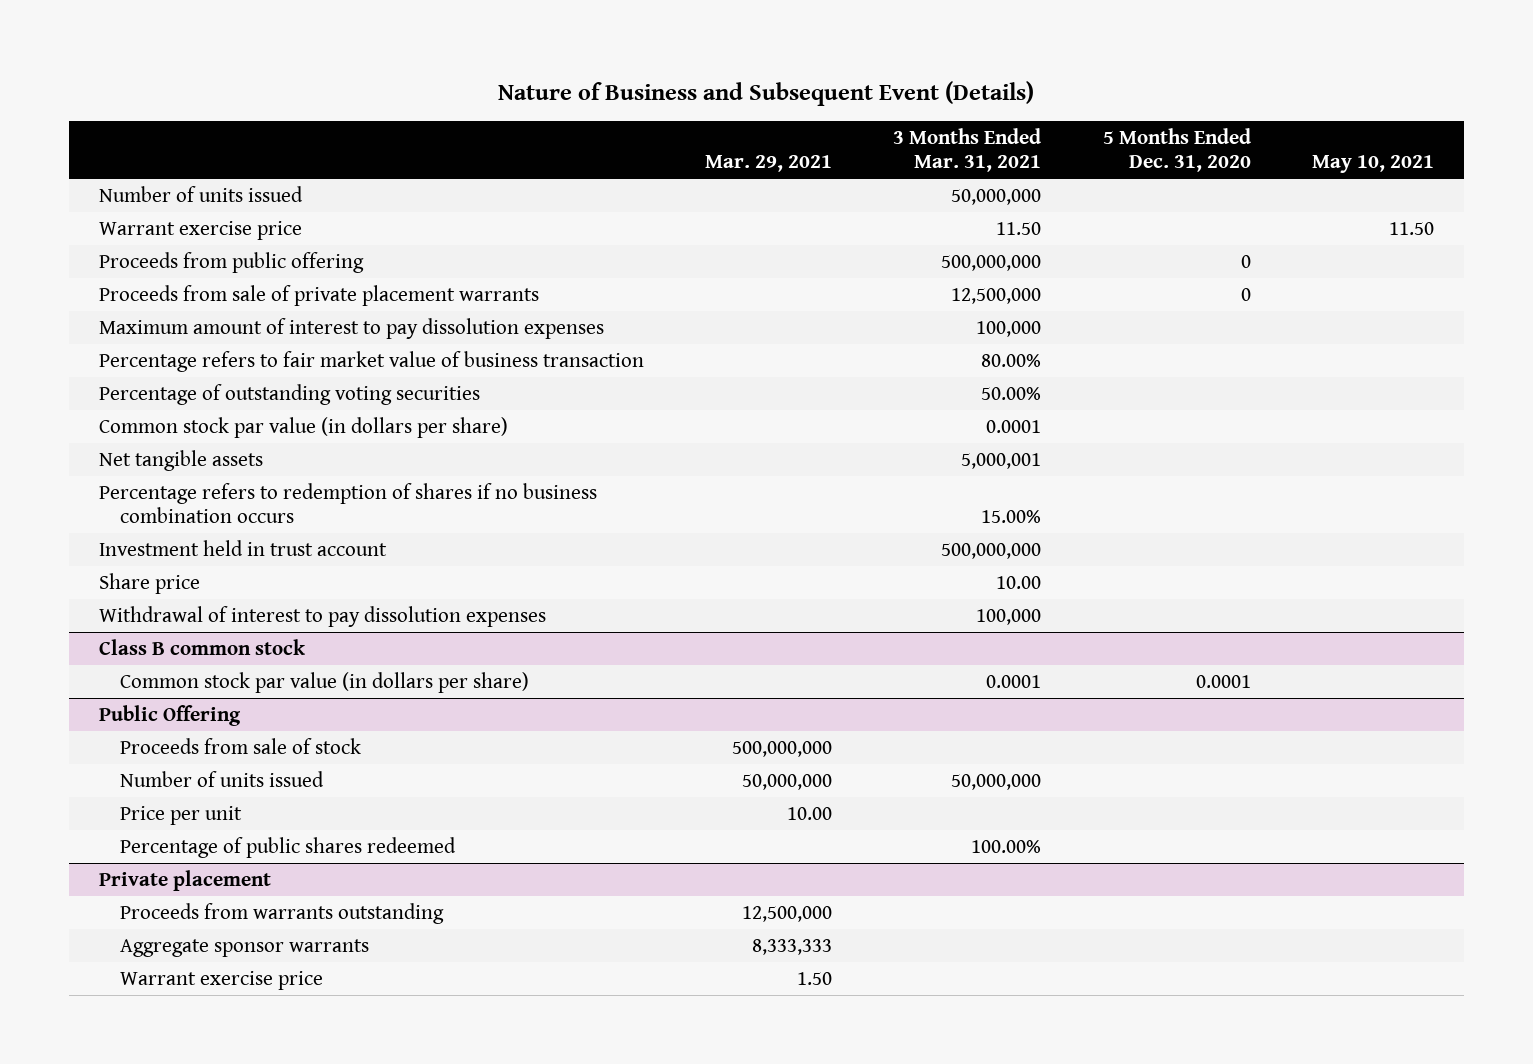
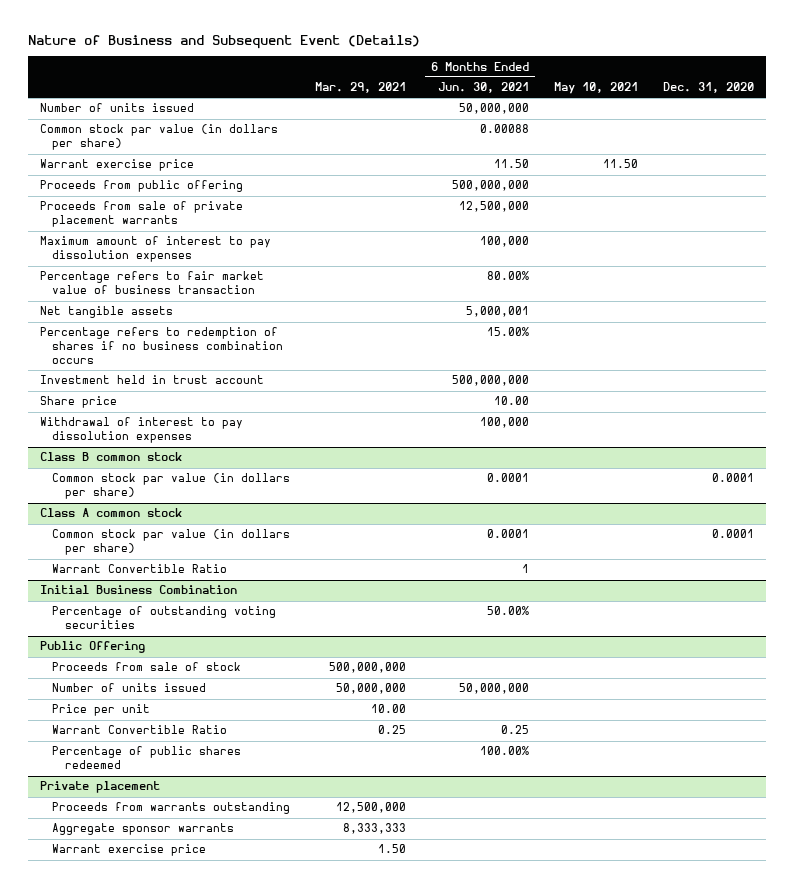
- | Mar. 29, 2021 | 3 Months Ended Mar. 31, 2021 | 5 Months Ended Dec. 31, 2020 | May 10, 2021
+ | Mar. 29, 2021 | 6 Months Ended Jun. 30, 2021 | May 10, 2021 | Dec. 31, 2020
moved up: Common stock par value (in dollars per share) | | 0.00088 | |
- Percentage of outstanding voting securities | | 50.00% | |
+ Class A common stock
+ Common stock par value (in dollars per share) | | 0.0001 | | 0.0001
+ Warrant Convertible Ratio | | 1 | |
+ Initial Business Combination
+ Percentage of outstanding voting securities | | 50.00% | |
@ Public Offering
+ Warrant Convertible Ratio | 0.25 | 0.25 | |

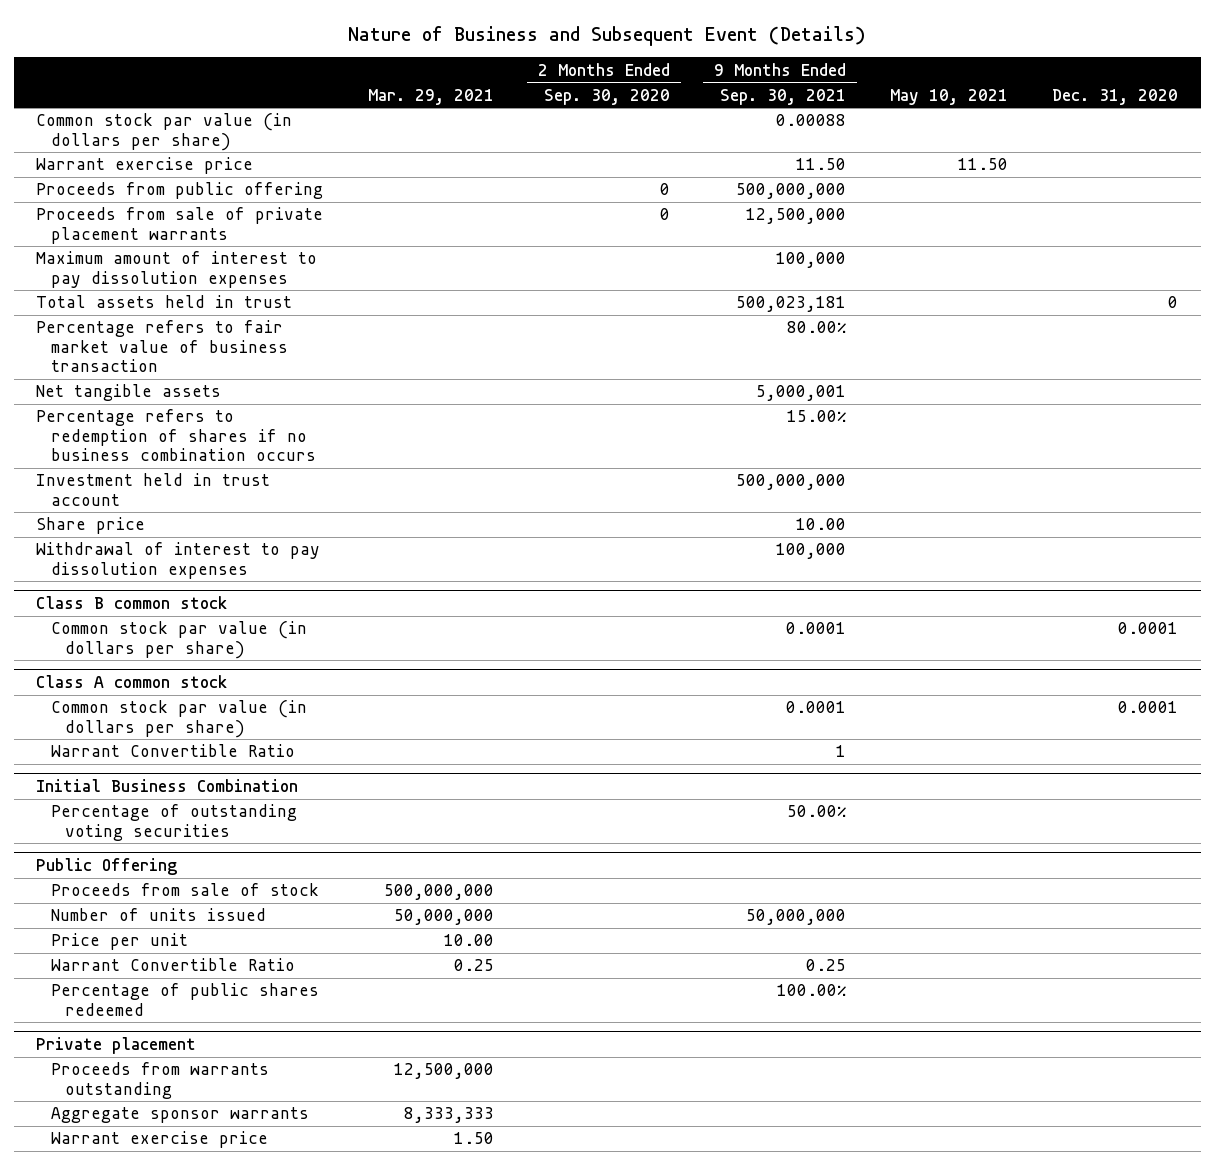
- | Mar. 29, 2021 | 6 Months Ended Jun. 30, 2021 | May 10, 2021 | Dec. 31, 2020
+ | Mar. 29, 2021 | 2 Months Ended Sep. 30, 2020 | 9 Months Ended Sep. 30, 2021 | May 10, 2021 | Dec. 31, 2020
- Number of units issued | | 50,000,000 | |
+ Total assets held in trust | | | 500,023,181 | | 0

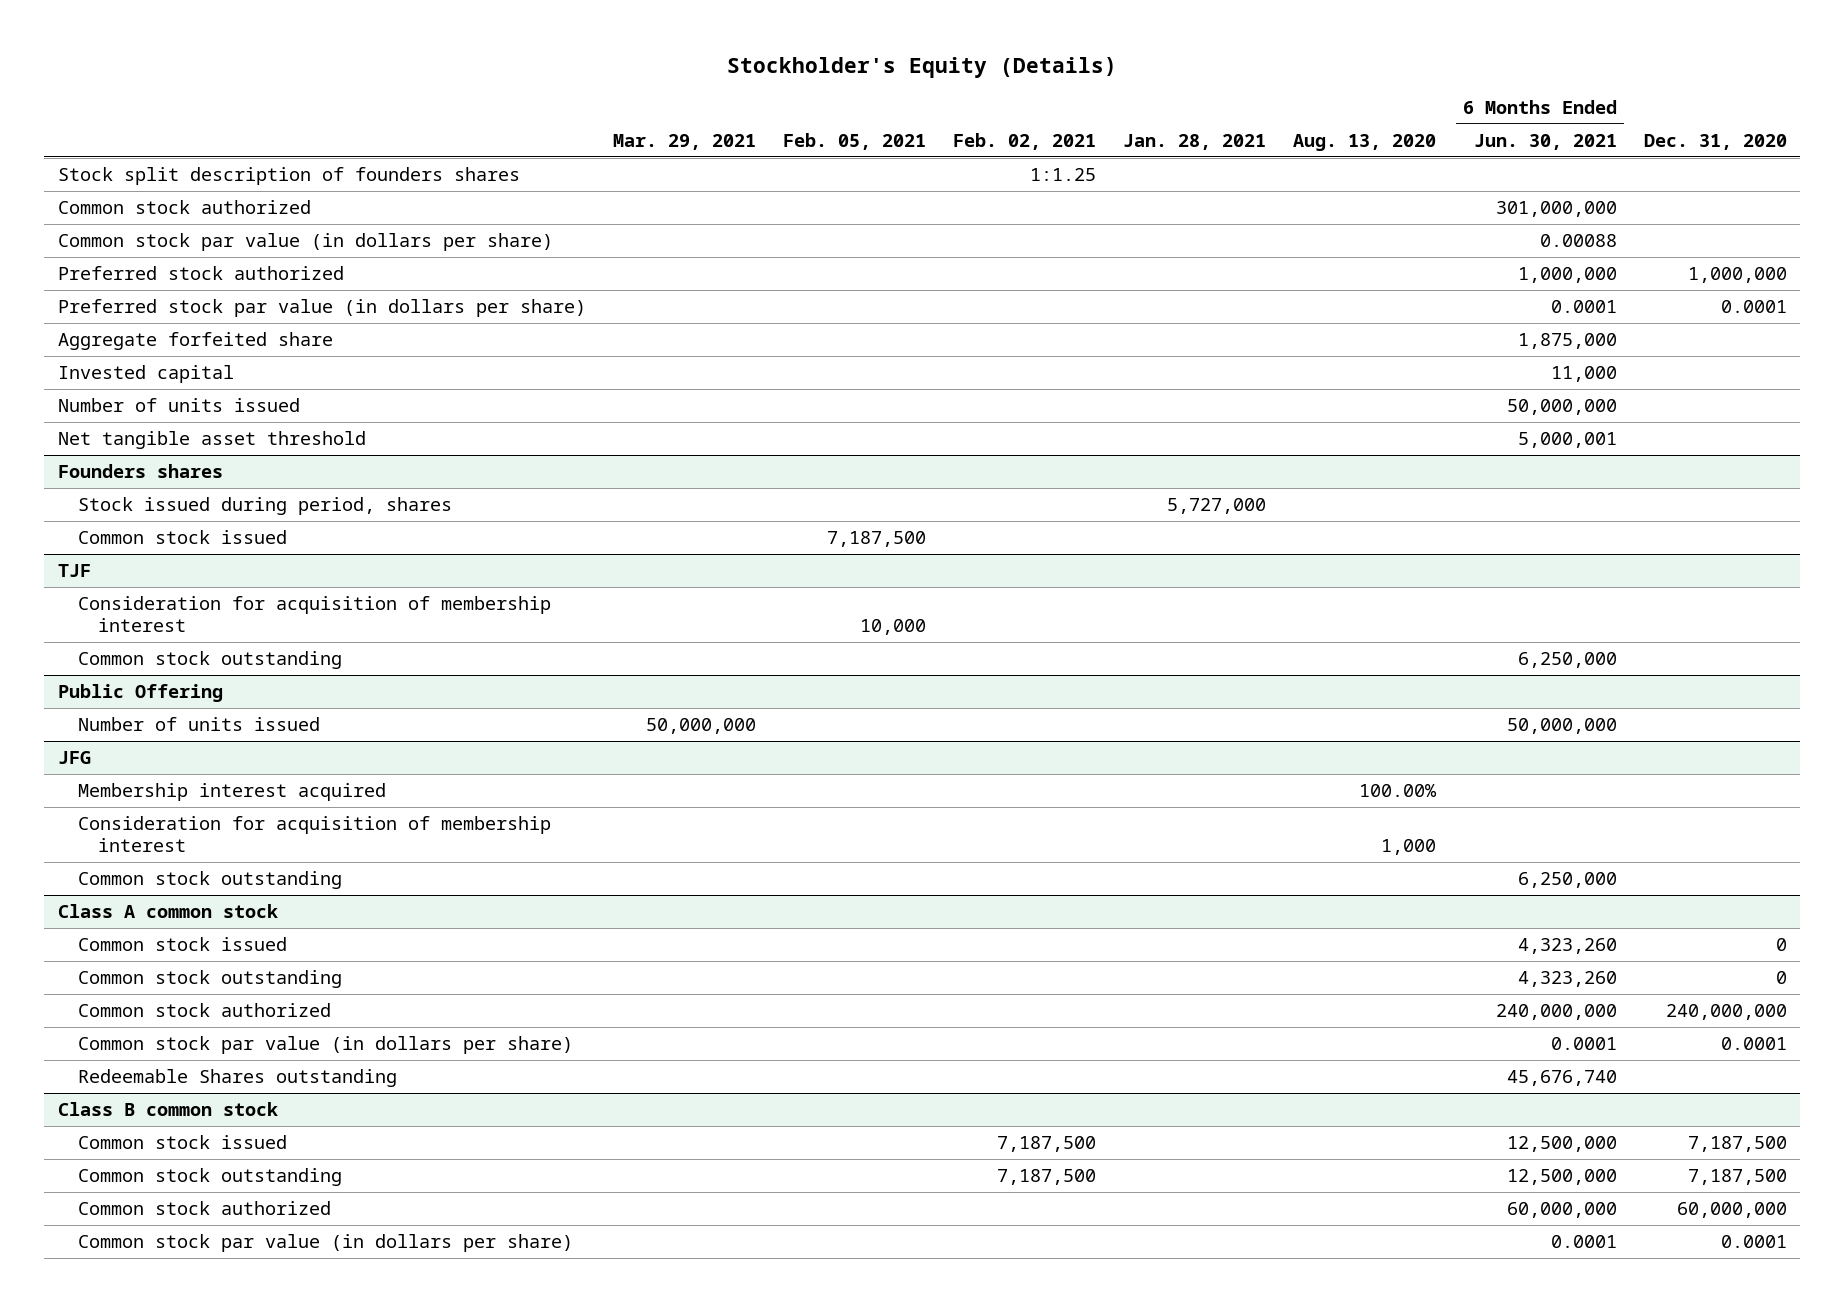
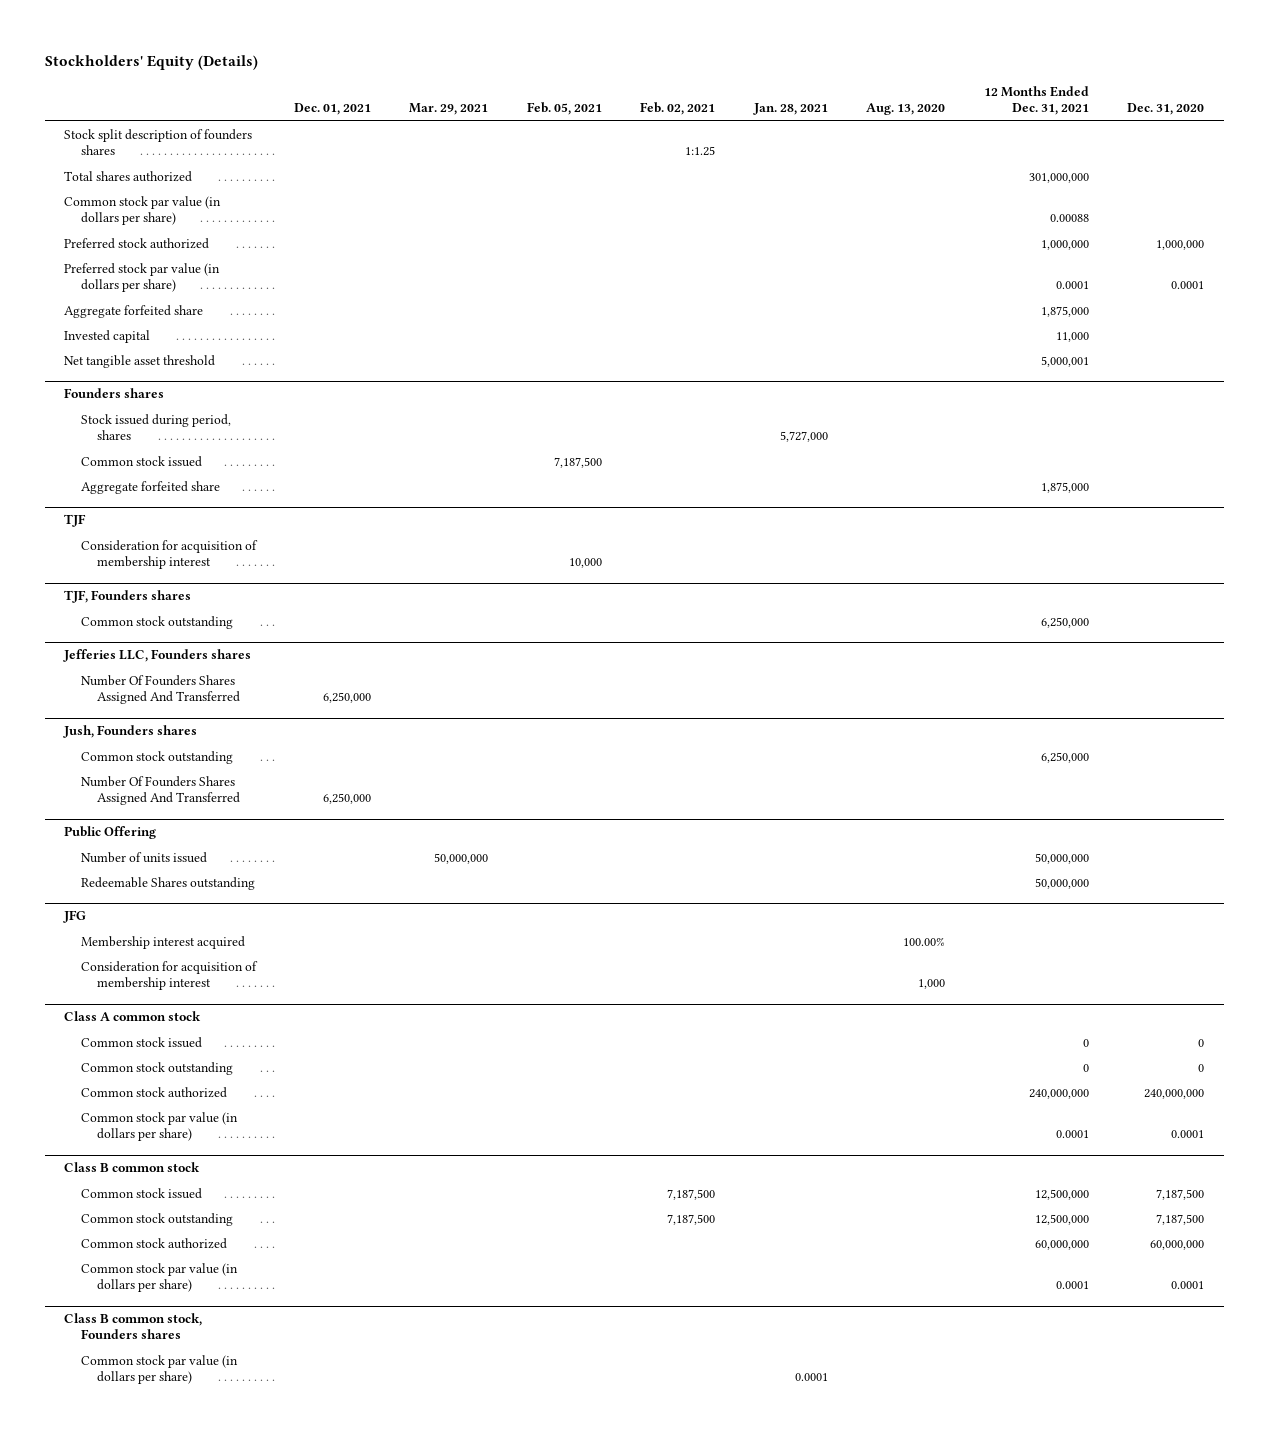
- Stockholder's Equity (Details)
+ Stockholders' Equity (Details)
- | Mar. 29, 2021 | Feb. 05, 2021 | Feb. 02, 2021 | Jan. 28, 2021 | Aug. 13, 2020 | 6 Months Ended Jun. 30, 2021 | Dec. 31, 2020
+ | Dec. 01, 2021 | Mar. 29, 2021 | Feb. 05, 2021 | Feb. 02, 2021 | Jan. 28, 2021 | Aug. 13, 2020 | 12 Months Ended Dec. 31, 2021 | Dec. 31, 2020
- Common stock authorized | | | | | | 301,000,000 |
+ Total shares authorized | | | | | | | 301,000,000 |
- Number of units issued | | | | | | 50,000,000 |
@ Founders shares
+ Aggregate forfeited share | | | | | | | 1,875,000 |
@ TJF
- Common stock outstanding | | | | | | 6,250,000 |
+ TJF, Founders shares
+ Common stock outstanding | | | | | | | 6,250,000 |
+ Jefferies LLC, Founders shares
+ Number Of Founders Shares Assigned And Transferred | 6,250,000 | | | | | | |
+ Jush, Founders shares
+ Common stock outstanding | | | | | | | 6,250,000 |
+ Number Of Founders Shares Assigned And Transferred | 6,250,000 | | | | | | |
@ Public Offering
+ Redeemable Shares outstanding | | | | | | | 50,000,000 |
@ JFG
- Common stock outstanding | | | | | | 6,250,000 |
@ Class A common stock
- Redeemable Shares outstanding | | | | | | 45,676,740 |
+ Class B common stock, Founders shares
+ Common stock par value (in dollars per share) | | | | | 0.0001 | | |

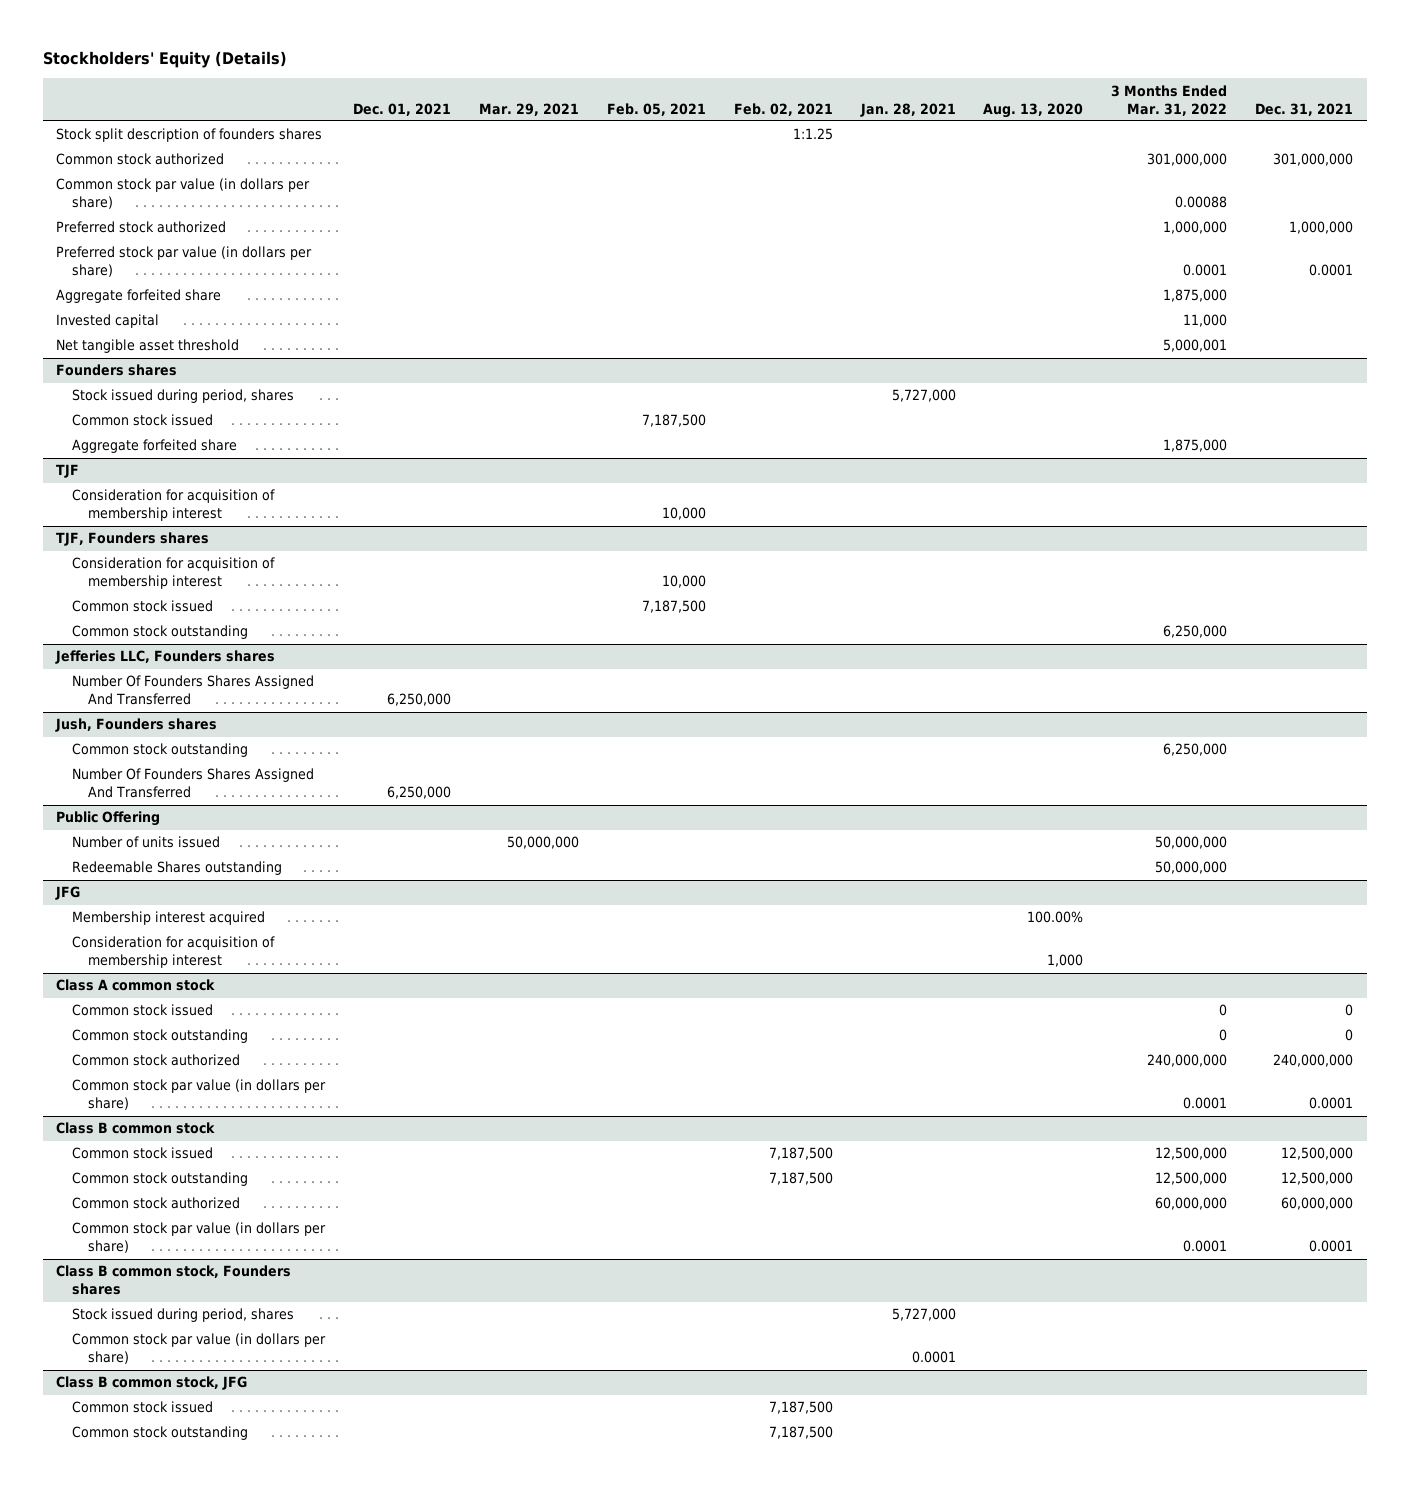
- | Dec. 01, 2021 | Mar. 29, 2021 | Feb. 05, 2021 | Feb. 02, 2021 | Jan. 28, 2021 | Aug. 13, 2020 | 12 Months Ended Dec. 31, 2021 | Dec. 31, 2020
+ | Dec. 01, 2021 | Mar. 29, 2021 | Feb. 05, 2021 | Feb. 02, 2021 | Jan. 28, 2021 | Aug. 13, 2020 | 3 Months Ended Mar. 31, 2022 | Dec. 31, 2021
- Total shares authorized | | | | | | | 301,000,000 |
+ Common stock authorized | | | | | | | 301,000,000 | 301,000,000
@ TJF, Founders shares
+ Consideration for acquisition of membership interest | | | 10,000 | | | | |
+ Common stock issued | | | 7,187,500 | | | | |
@ Class B common stock, Founders shares
+ Stock issued during period, shares | | | | | 5,727,000 | | |
+ Class B common stock, JFG
+ Common stock issued | | | | 7,187,500 | | | |
+ Common stock outstanding | | | | 7,187,500 | | | |

